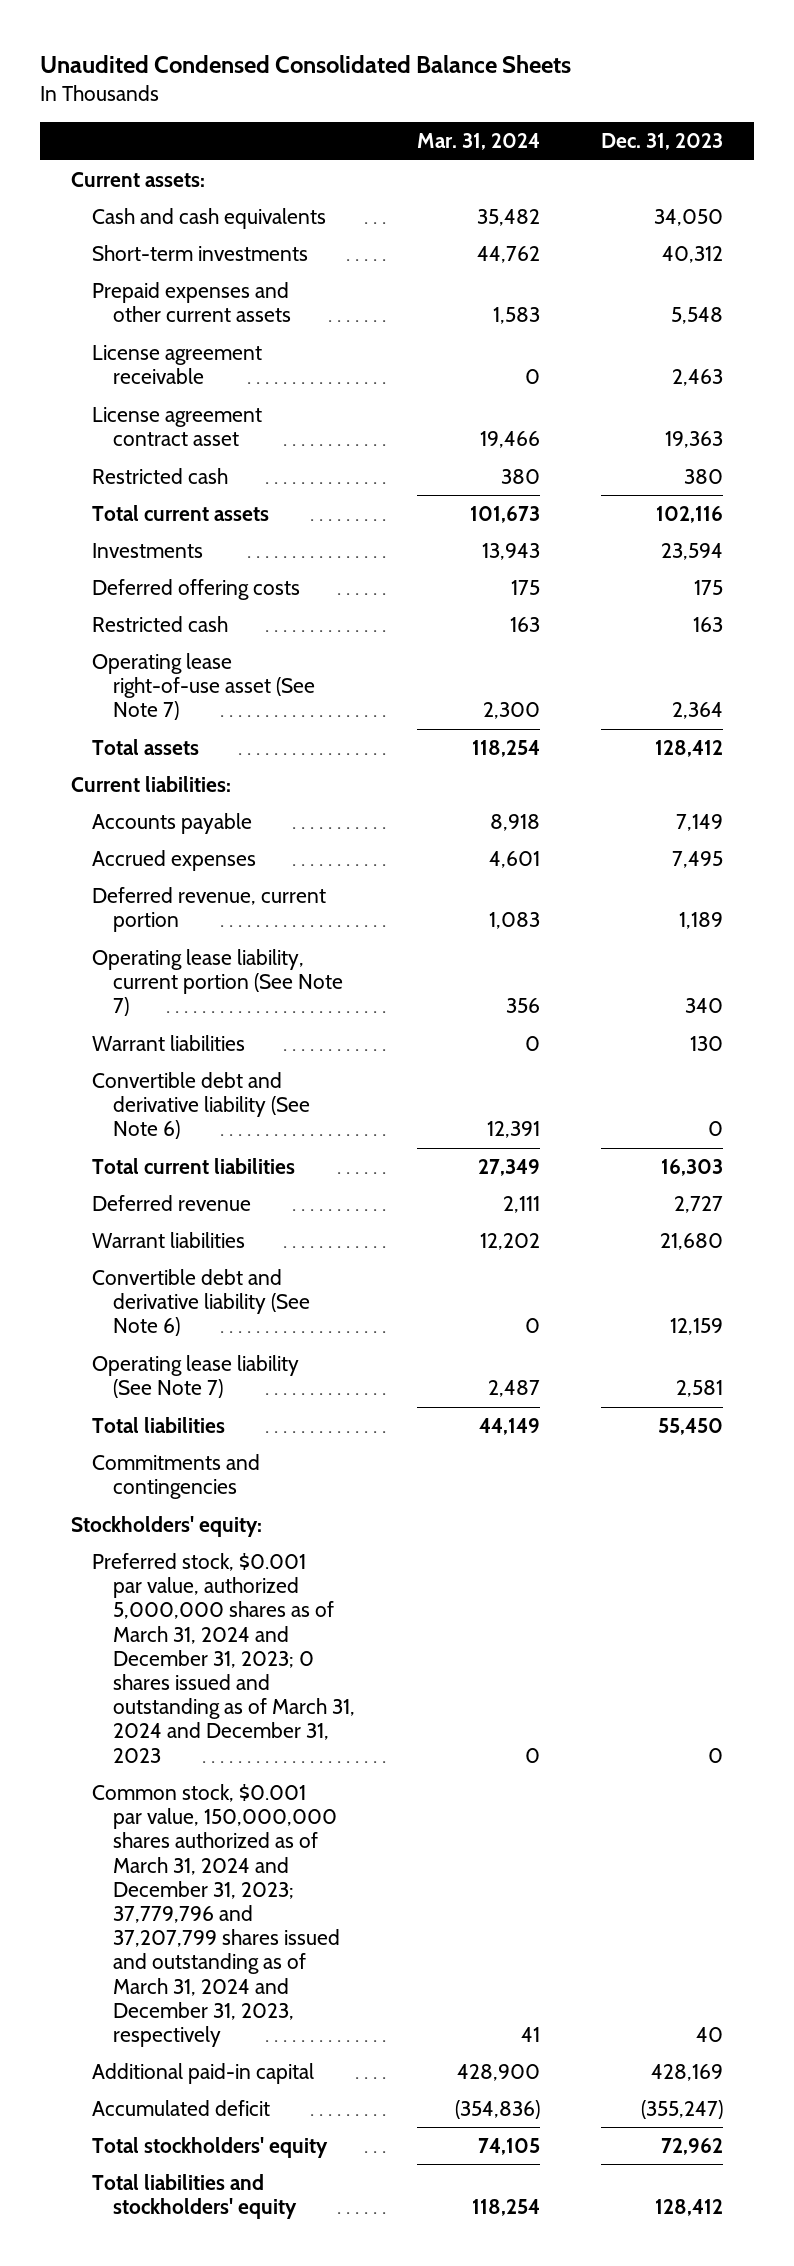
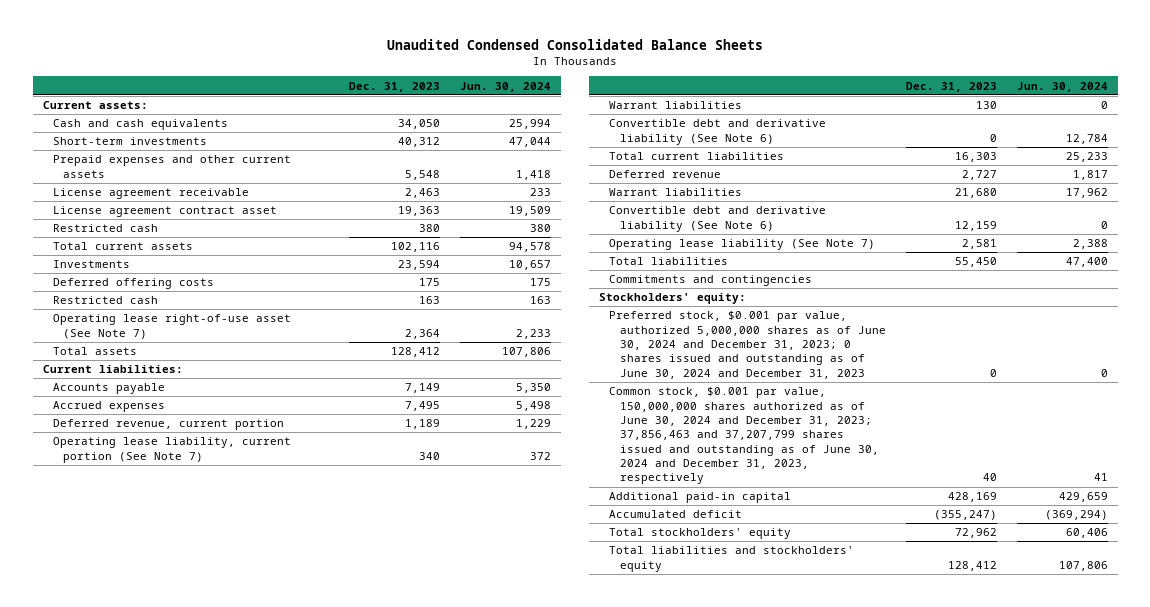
- | Mar. 31, 2024 | Dec. 31, 2023
+ | Dec. 31, 2023 | Jun. 30, 2024
- Preferred stock, $0.001 par value, authorized 5,000,000 shares as of March 31, 2024 and December 31, 2023; 0 shares issued and outstanding as of March 31, 2024 and December 31, 2023 | 0 | 0
- Common stock, $0.001 par value, 150,000,000 shares authorized as of March 31, 2024 and December 31, 2023; 37,779,796 and 37,207,799 shares issued and outstanding as of March 31, 2024 and December 31, 2023, respectively | 41 | 40
+ Preferred stock, $0.001 par value, authorized 5,000,000 shares as of June 30, 2024 and December 31, 2023; 0 shares issued and outstanding as of June 30, 2024 and December 31, 2023 | 0 | 0
+ Common stock, $0.001 par value, 150,000,000 shares authorized as of June 30, 2024 and December 31, 2023; 37,856,463 and 37,207,799 shares issued and outstanding as of June 30, 2024 and December 31, 2023, respectively | 40 | 41

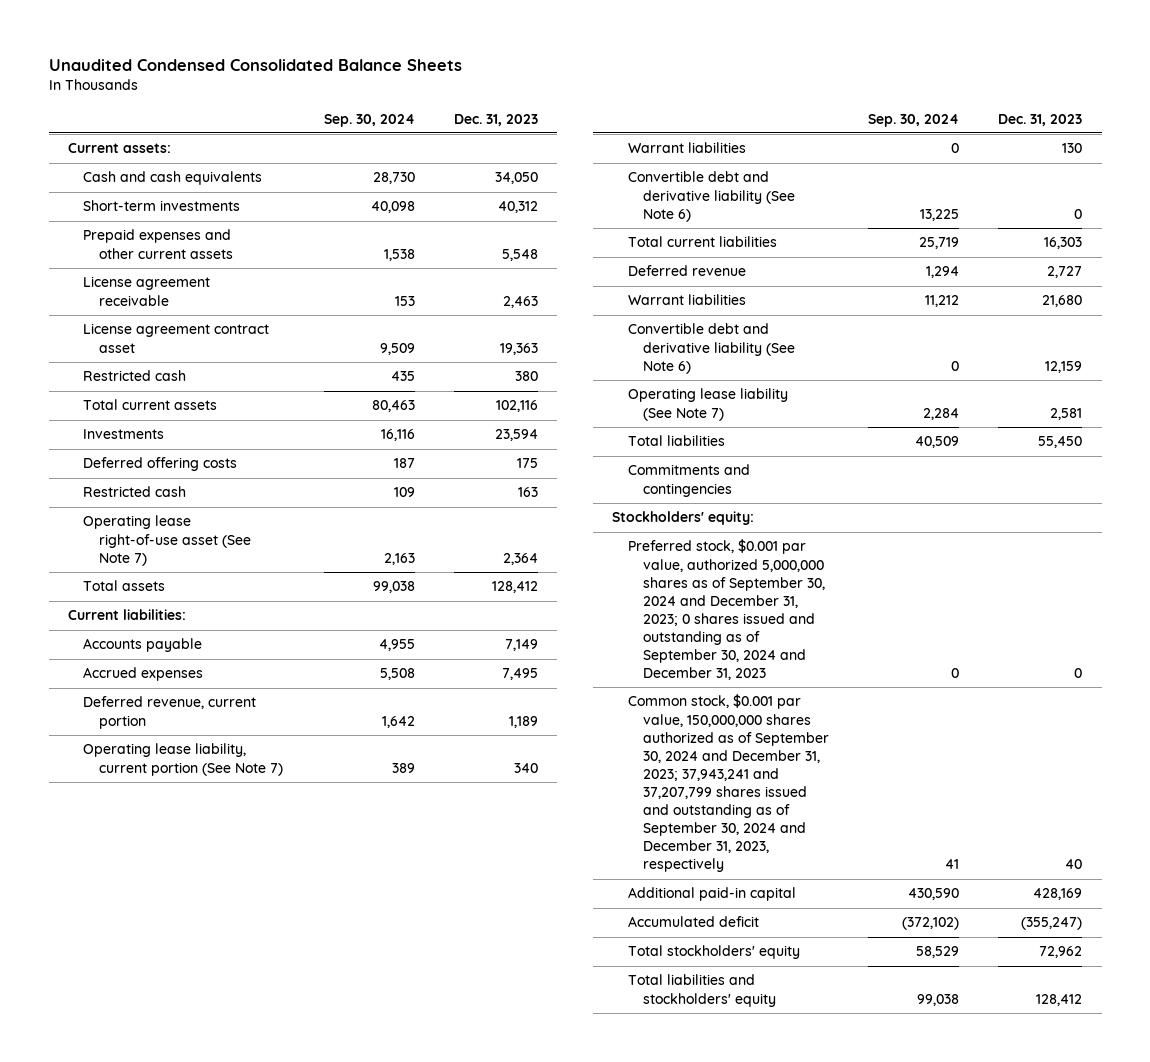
- | Dec. 31, 2023 | Jun. 30, 2024
+ | Sep. 30, 2024 | Dec. 31, 2023
- Preferred stock, $0.001 par value, authorized 5,000,000 shares as of June 30, 2024 and December 31, 2023; 0 shares issued and outstanding as of June 30, 2024 and December 31, 2023 | 0 | 0
- Common stock, $0.001 par value, 150,000,000 shares authorized as of June 30, 2024 and December 31, 2023; 37,856,463 and 37,207,799 shares issued and outstanding as of June 30, 2024 and December 31, 2023, respectively | 40 | 41
+ Preferred stock, $0.001 par value, authorized 5,000,000 shares as of September 30, 2024 and December 31, 2023; 0 shares issued and outstanding as of September 30, 2024 and December 31, 2023 | 0 | 0
+ Common stock, $0.001 par value, 150,000,000 shares authorized as of September 30, 2024 and December 31, 2023; 37,943,241 and 37,207,799 shares issued and outstanding as of September 30, 2024 and December 31, 2023, respectively | 41 | 40

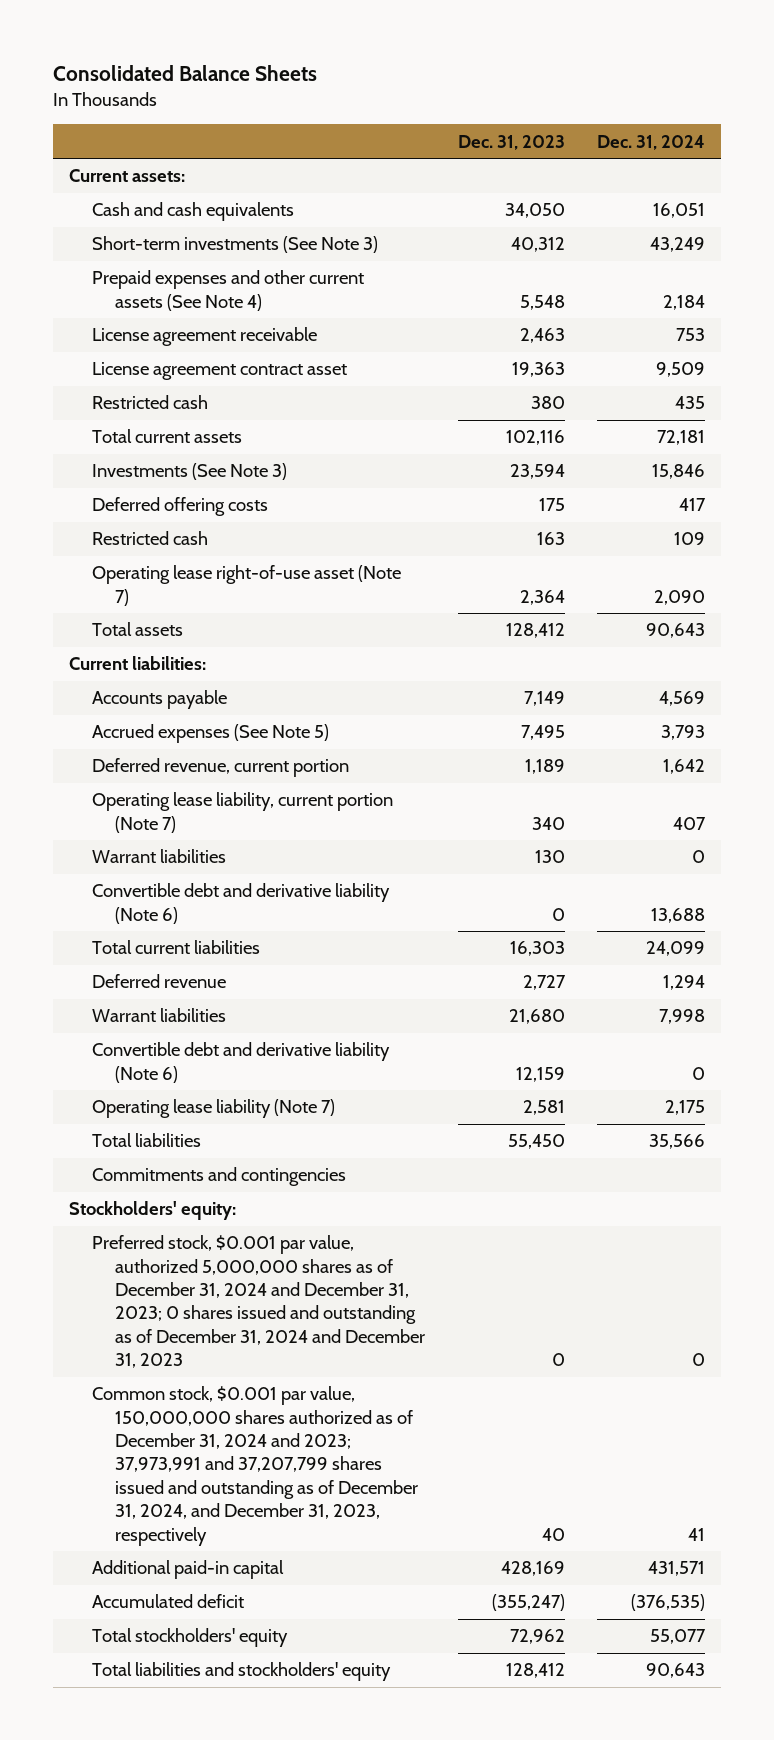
- Unaudited Condensed Consolidated Balance Sheets
+ Consolidated Balance Sheets
- | Sep. 30, 2024 | Dec. 31, 2023
+ | Dec. 31, 2023 | Dec. 31, 2024
- Short-term investments | 40,098 | 40,312
- Prepaid expenses and other current assets | 1,538 | 5,548
+ Short-term investments (See Note 3) | 40,312 | 43,249
+ Prepaid expenses and other current assets (See Note 4) | 5,548 | 2,184
- Investments | 16,116 | 23,594
+ Investments (See Note 3) | 23,594 | 15,846
- Operating lease right-of-use asset (See Note 7) | 2,163 | 2,364
+ Operating lease right-of-use asset (Note 7) | 2,364 | 2,090
- Accrued expenses | 5,508 | 7,495
+ Accrued expenses (See Note 5) | 7,495 | 3,793
- Operating lease liability, current portion (See Note 7) | 389 | 340
+ Operating lease liability, current portion (Note 7) | 340 | 407
- Convertible debt and derivative liability (See Note 6) | 13,225 | 0
+ Convertible debt and derivative liability (Note 6) | 0 | 13,688
- Convertible debt and derivative liability (See Note 6) | 0 | 12,159
- Operating lease liability (See Note 7) | 2,284 | 2,581
+ Convertible debt and derivative liability (Note 6) | 12,159 | 0
+ Operating lease liability (Note 7) | 2,581 | 2,175
- Preferred stock, $0.001 par value, authorized 5,000,000 shares as of September 30, 2024 and December 31, 2023; 0 shares issued and outstanding as of September 30, 2024 and December 31, 2023 | 0 | 0
- Common stock, $0.001 par value, 150,000,000 shares authorized as of September 30, 2024 and December 31, 2023; 37,943,241 and 37,207,799 shares issued and outstanding as of September 30, 2024 and December 31, 2023, respectively | 41 | 40
+ Preferred stock, $0.001 par value, authorized 5,000,000 shares as of December 31, 2024 and December 31, 2023; 0 shares issued and outstanding as of December 31, 2024 and December 31, 2023 | 0 | 0
+ Common stock, $0.001 par value, 150,000,000 shares authorized as of December 31, 2024 and 2023; 37,973,991 and 37,207,799 shares issued and outstanding as of December 31, 2024, and December 31, 2023, respectively | 40 | 41

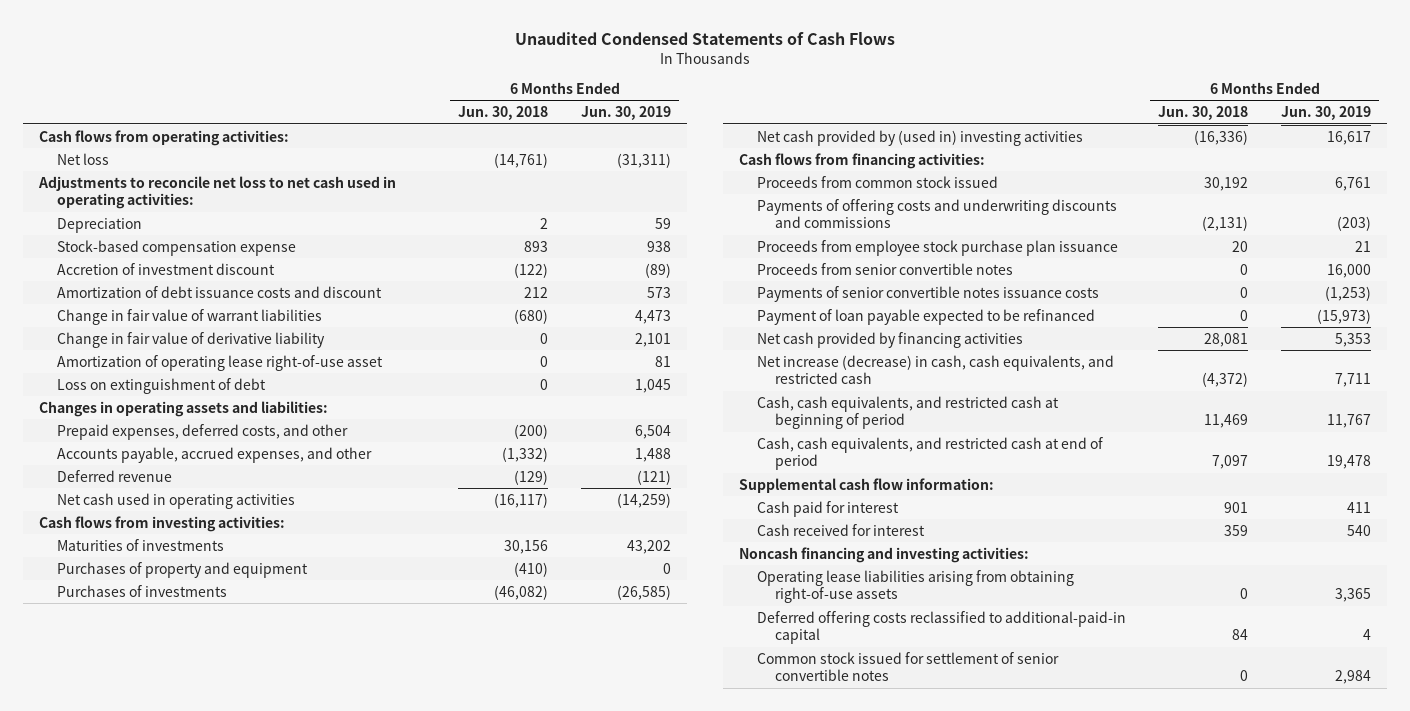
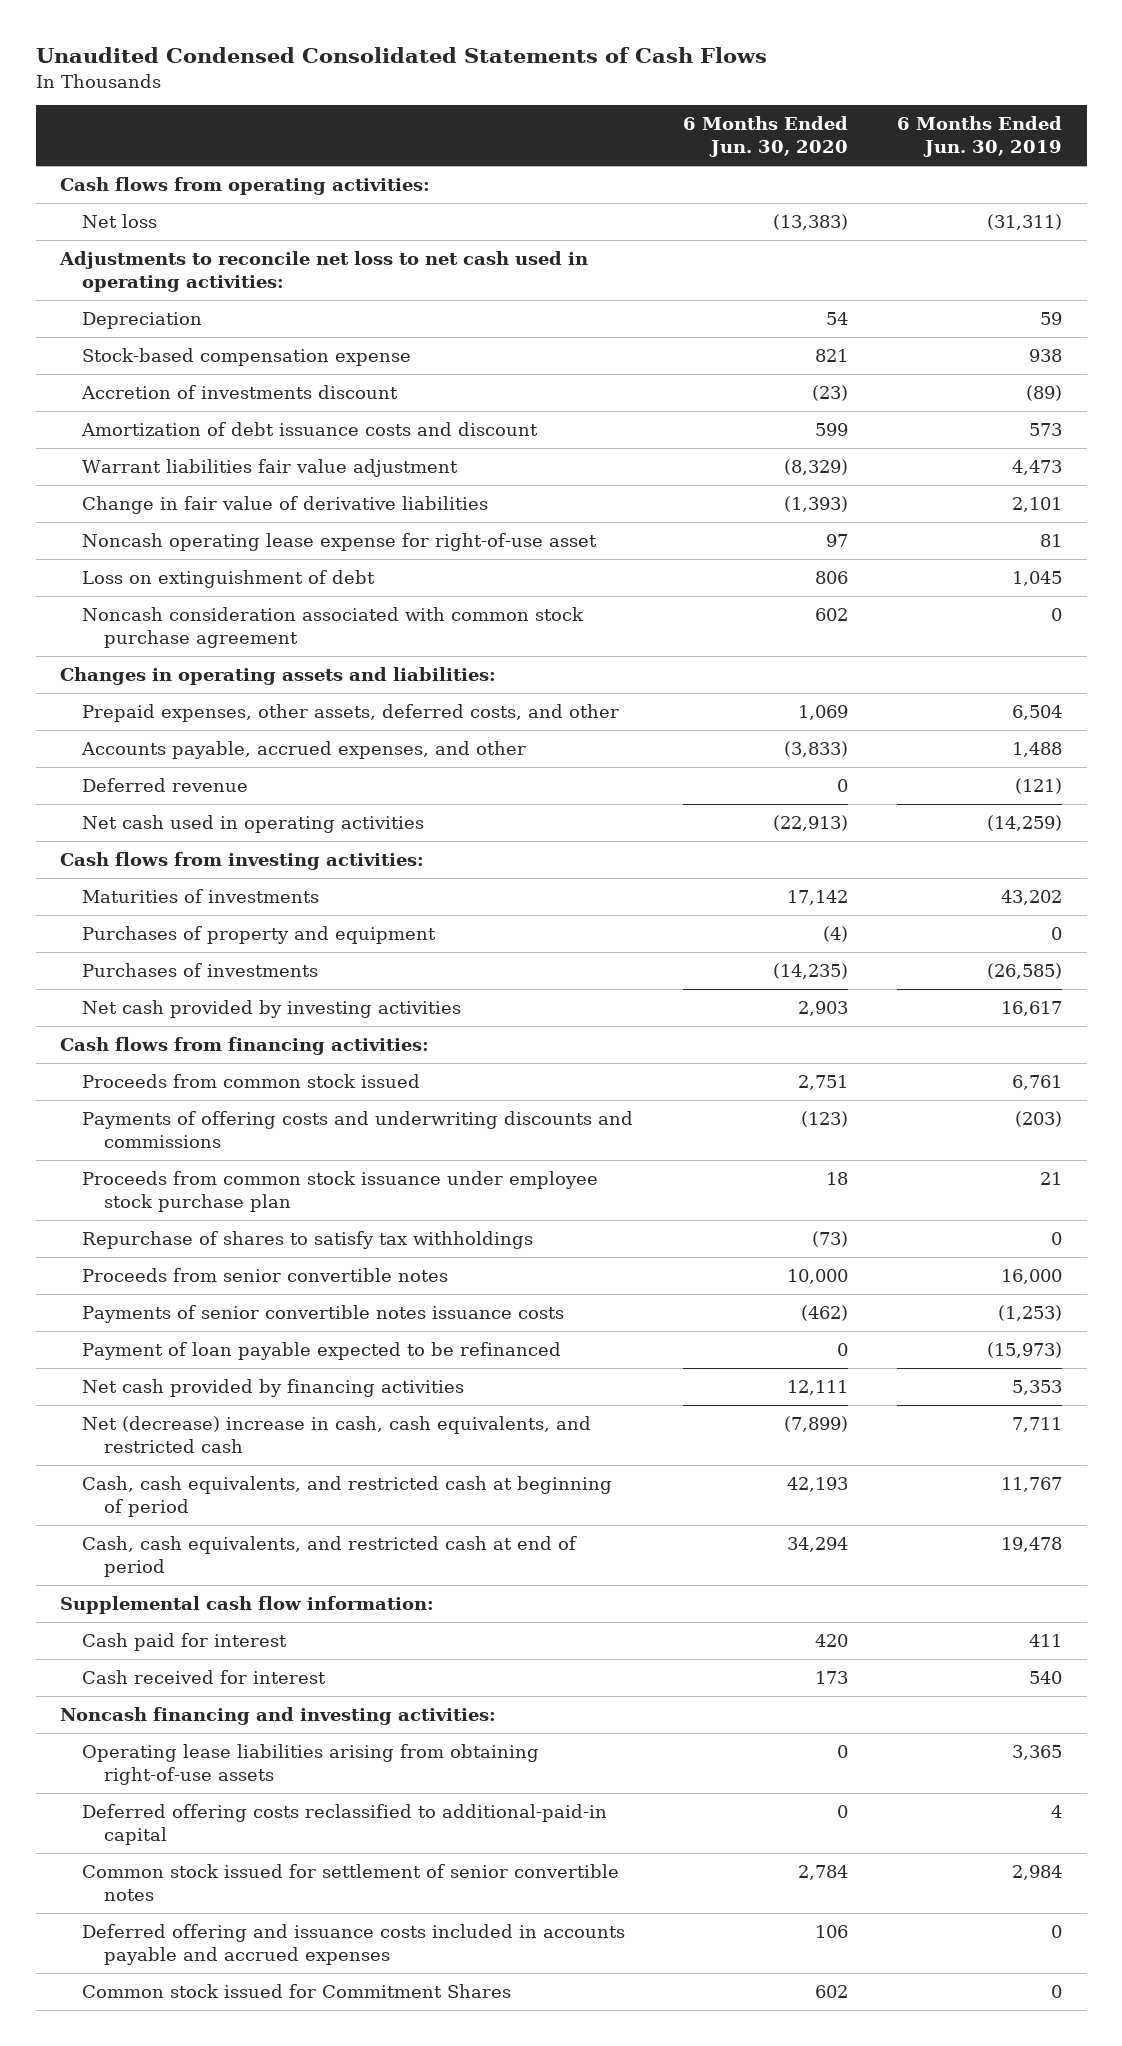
- Unaudited Condensed Statements of Cash Flows
+ Unaudited Condensed Consolidated Statements of Cash Flows
- | 6 Months Ended Jun. 30, 2018 | 6 Months Ended Jun. 30, 2019
+ | 6 Months Ended Jun. 30, 2020 | 6 Months Ended Jun. 30, 2019
- Accretion of investment discount | (122) | (89)
+ Accretion of investments discount | (23) | (89)
- Change in fair value of warrant liabilities | (680) | 4,473
- Change in fair value of derivative liability | 0 | 2,101
- Amortization of operating lease right-of-use asset | 0 | 81
+ Warrant liabilities fair value adjustment | (8,329) | 4,473
+ Change in fair value of derivative liabilities | (1,393) | 2,101
+ Noncash operating lease expense for right-of-use asset | 97 | 81
+ Noncash consideration associated with common stock purchase agreement | 602 | 0
- Prepaid expenses, deferred costs, and other | (200) | 6,504
+ Prepaid expenses, other assets, deferred costs, and other | 1,069 | 6,504
- Net cash provided by (used in) investing activities | (16,336) | 16,617
+ Net cash provided by investing activities | 2,903 | 16,617
- Proceeds from employee stock purchase plan issuance | 20 | 21
+ Proceeds from common stock issuance under employee stock purchase plan | 18 | 21
+ Repurchase of shares to satisfy tax withholdings | (73) | 0
- Net increase (decrease) in cash, cash equivalents, and restricted cash | (4,372) | 7,711
+ Net (decrease) increase in cash, cash equivalents, and restricted cash | (7,899) | 7,711
+ Deferred offering and issuance costs included in accounts payable and accrued expenses | 106 | 0
+ Common stock issued for Commitment Shares | 602 | 0

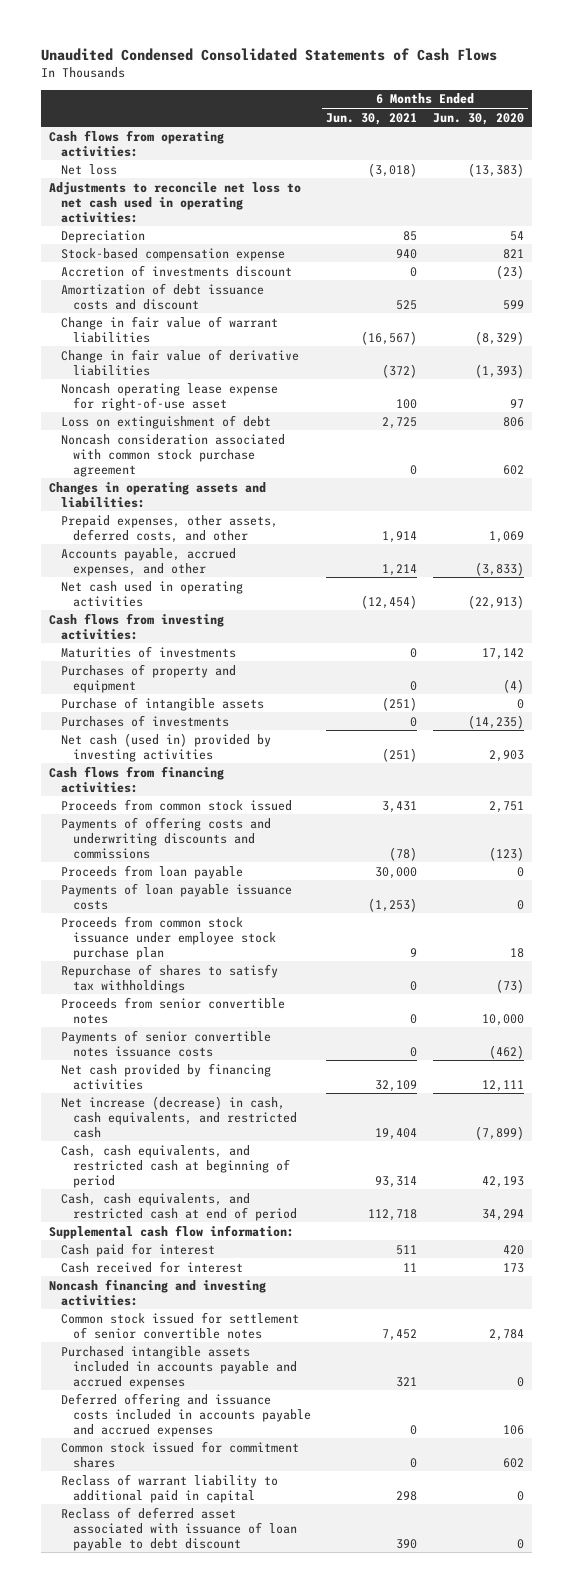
- | 6 Months Ended Jun. 30, 2020 | 6 Months Ended Jun. 30, 2019
+ | 6 Months Ended Jun. 30, 2021 | 6 Months Ended Jun. 30, 2020
- Warrant liabilities fair value adjustment | (8,329) | 4,473
+ Change in fair value of warrant liabilities | (16,567) | (8,329)
- Deferred revenue | 0 | (121)
+ Purchase of intangible assets | (251) | 0
- Net cash provided by investing activities | 2,903 | 16,617
+ Net cash (used in) provided by investing activities | (251) | 2,903
+ Proceeds from loan payable | 30,000 | 0
+ Payments of loan payable issuance costs | (1,253) | 0
- Payment of loan payable expected to be refinanced | 0 | (15,973)
- Net (decrease) increase in cash, cash equivalents, and restricted cash | (7,899) | 7,711
+ Net increase (decrease) in cash, cash equivalents, and restricted cash | 19,404 | (7,899)
- Operating lease liabilities arising from obtaining right-of-use assets | 0 | 3,365
- Deferred offering costs reclassified to additional-paid-in capital | 0 | 4
+ Purchased intangible assets included in accounts payable and accrued expenses | 321 | 0
- Common stock issued for Commitment Shares | 602 | 0
+ Common stock issued for commitment shares | 0 | 602
+ Reclass of warrant liability to additional paid in capital | 298 | 0
+ Reclass of deferred asset associated with issuance of loan payable to debt discount | 390 | 0

